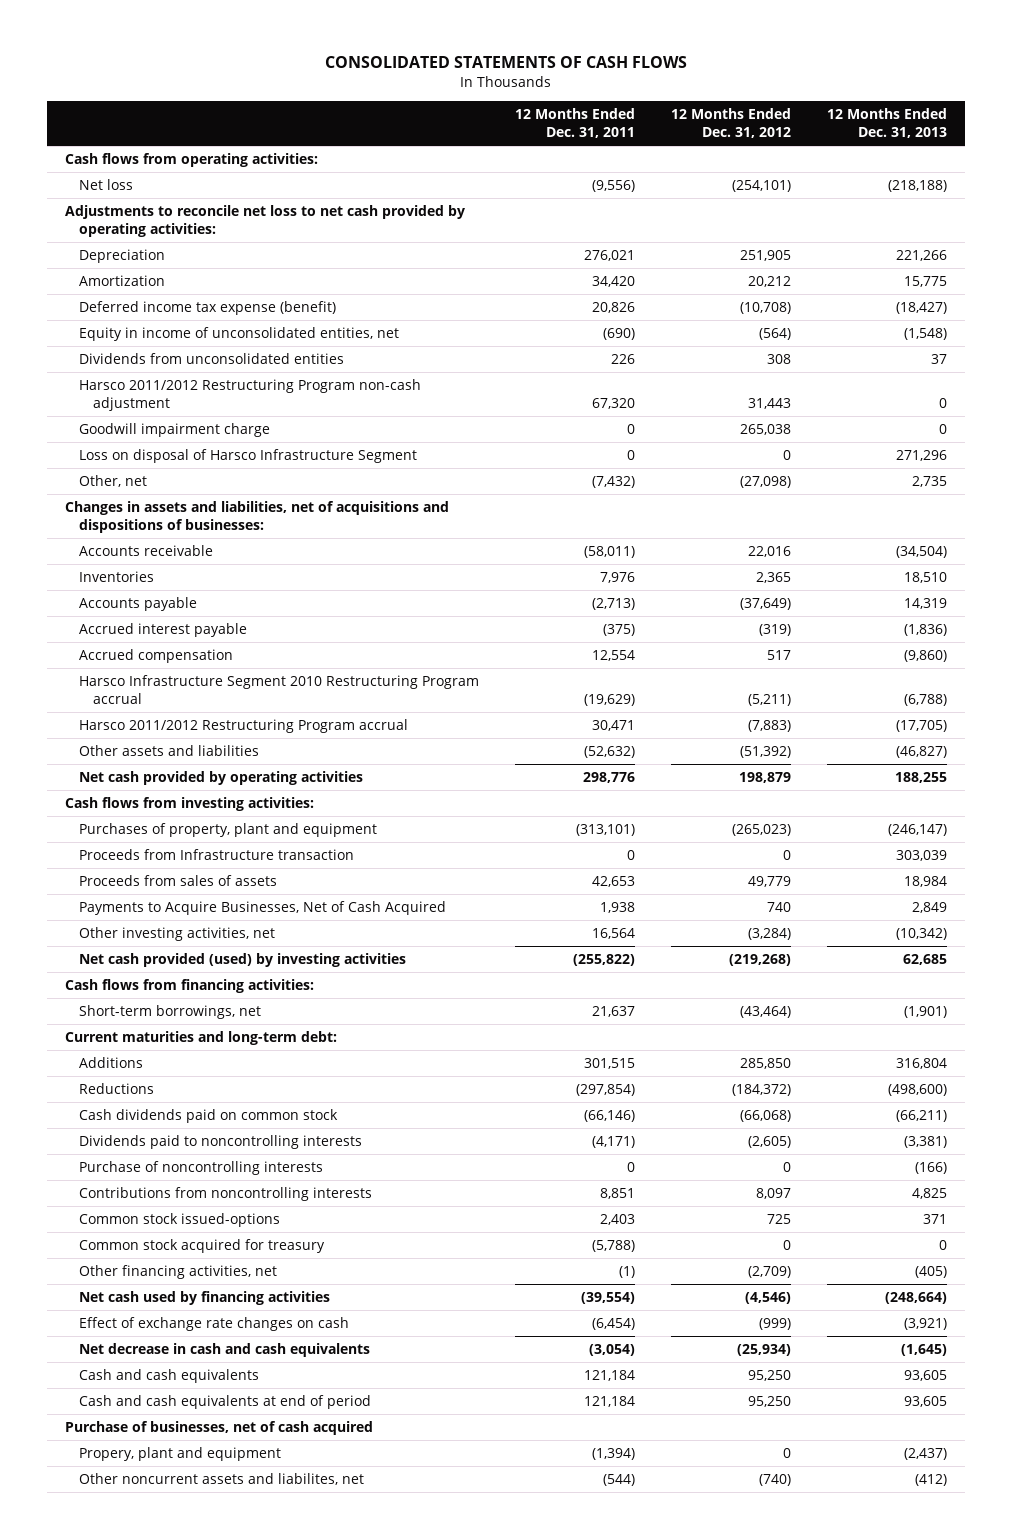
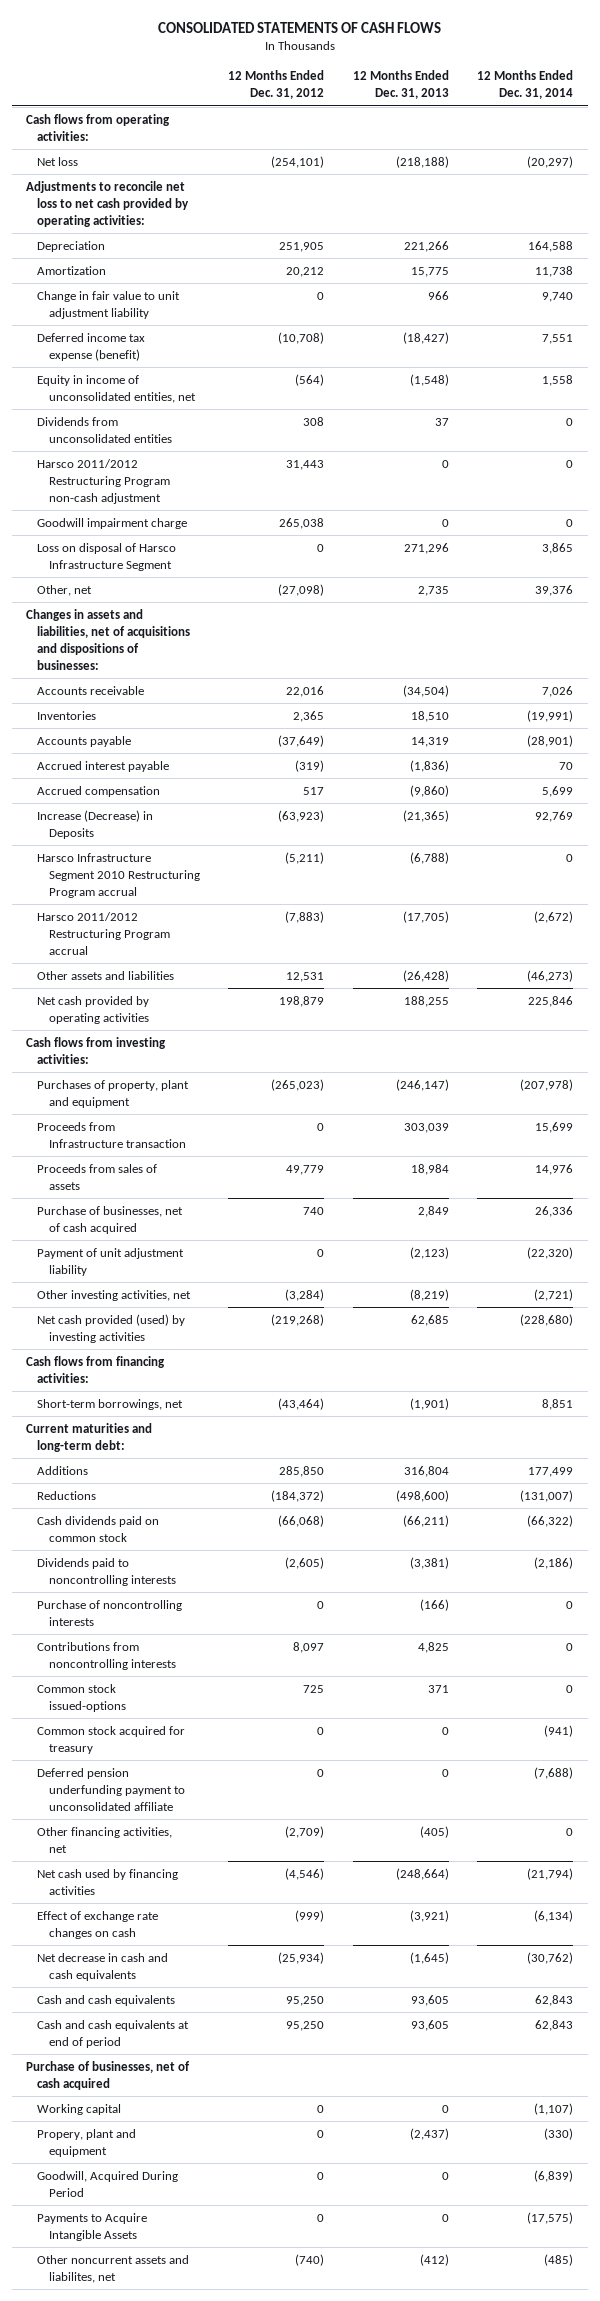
- | 12 Months Ended Dec. 31, 2011 | 12 Months Ended Dec. 31, 2012 | 12 Months Ended Dec. 31, 2013
+ | 12 Months Ended Dec. 31, 2012 | 12 Months Ended Dec. 31, 2013 | 12 Months Ended Dec. 31, 2014
+ Change in fair value to unit adjustment liability | 0 | 966 | 9,740
+ Increase (Decrease) in Deposits | (63,923) | (21,365) | 92,769
- Other assets and liabilities | (52,632) | (51,392) | (46,827)
+ Other assets and liabilities | 12,531 | (26,428) | (46,273)
- Payments to Acquire Businesses, Net of Cash Acquired | 1,938 | 740 | 2,849
- Other investing activities, net | 16,564 | (3,284) | (10,342)
+ Purchase of businesses, net of cash acquired | 740 | 2,849 | 26,336
+ Payment of unit adjustment liability | 0 | (2,123) | (22,320)
+ Other investing activities, net | (3,284) | (8,219) | (2,721)
+ Deferred pension underfunding payment to unconsolidated affiliate | 0 | 0 | (7,688)
+ Working capital | 0 | 0 | (1,107)
+ Goodwill, Acquired During Period | 0 | 0 | (6,839)
+ Payments to Acquire Intangible Assets | 0 | 0 | (17,575)

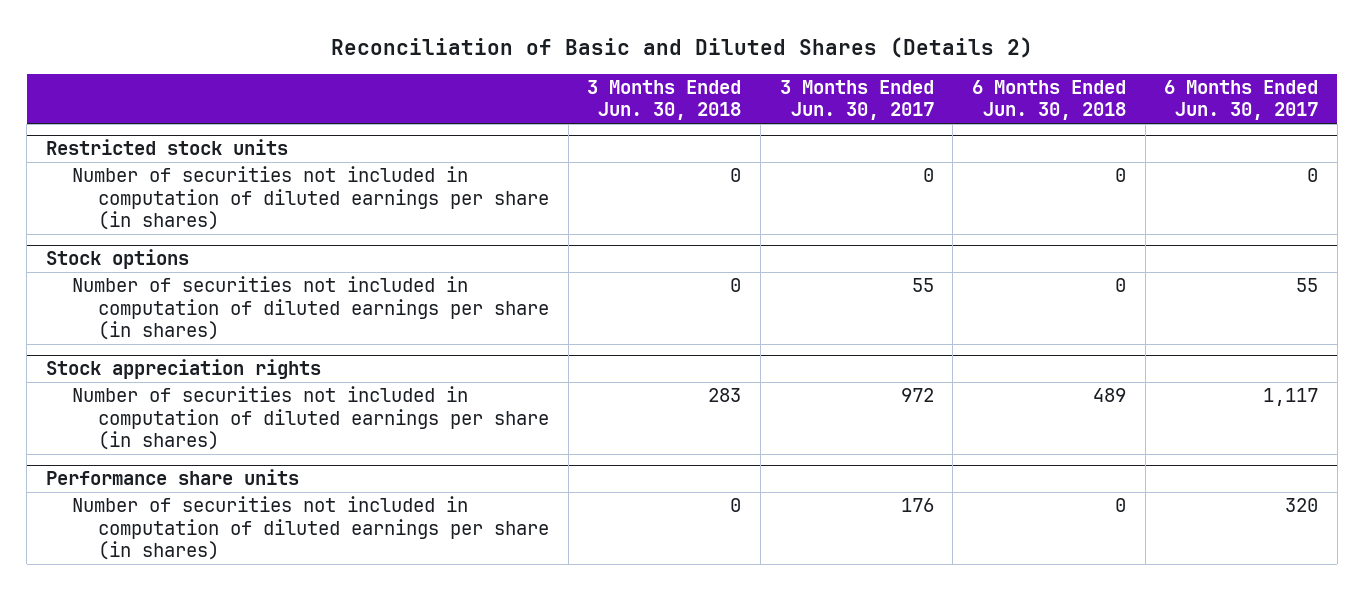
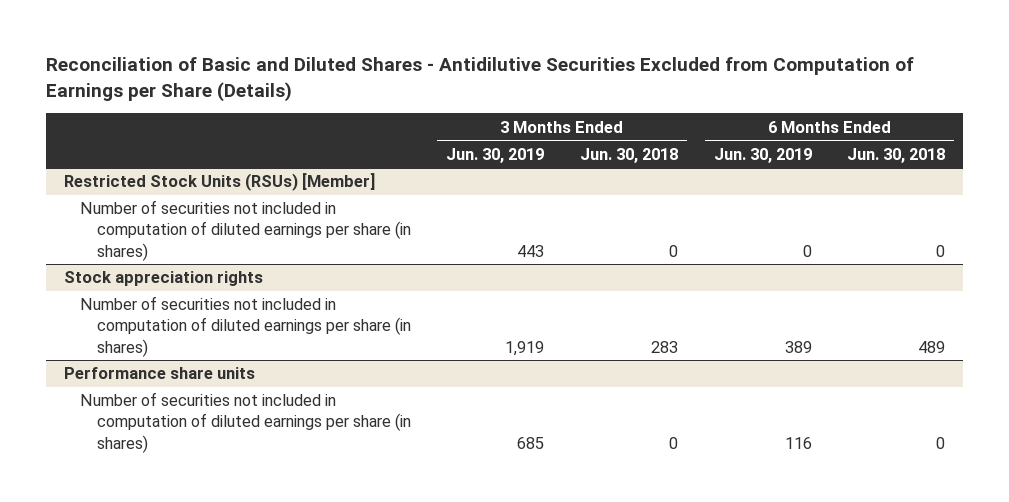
- Reconciliation of Basic and Diluted Shares (Details 2)
+ Reconciliation of Basic and Diluted Shares - Antidilutive Securities Excluded from Computation of Earnings per Share (Details)
- | 3 Months Ended Jun. 30, 2018 | 3 Months Ended Jun. 30, 2017 | 6 Months Ended Jun. 30, 2018 | 6 Months Ended Jun. 30, 2017
+ | 3 Months Ended Jun. 30, 2019 | 3 Months Ended Jun. 30, 2018 | 6 Months Ended Jun. 30, 2019 | 6 Months Ended Jun. 30, 2018
- Restricted stock units
- Number of securities not included in computation of diluted earnings per share (in shares) | 0 | 0 | 0 | 0
- Stock options
+ Restricted Stock Units (RSUs) [Member]

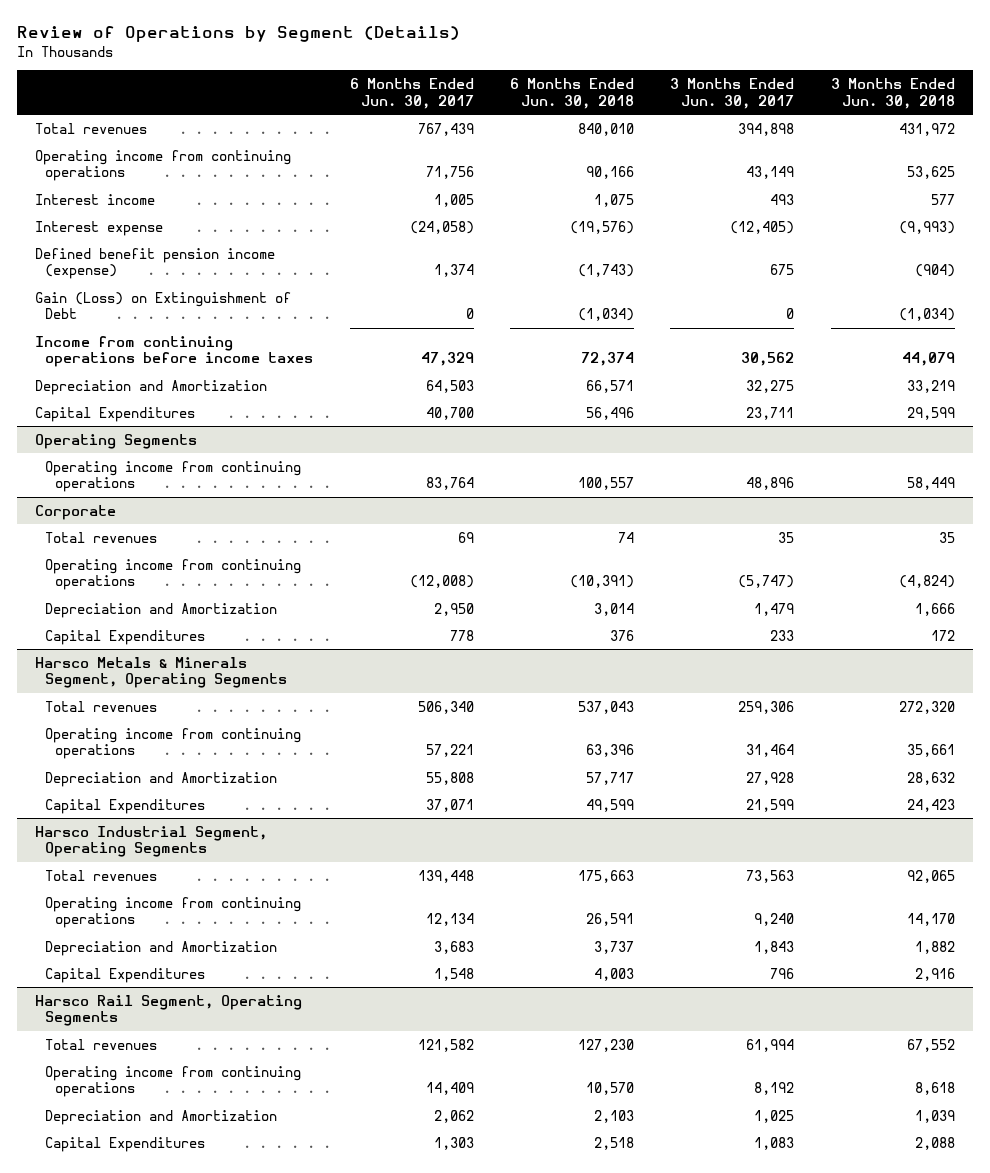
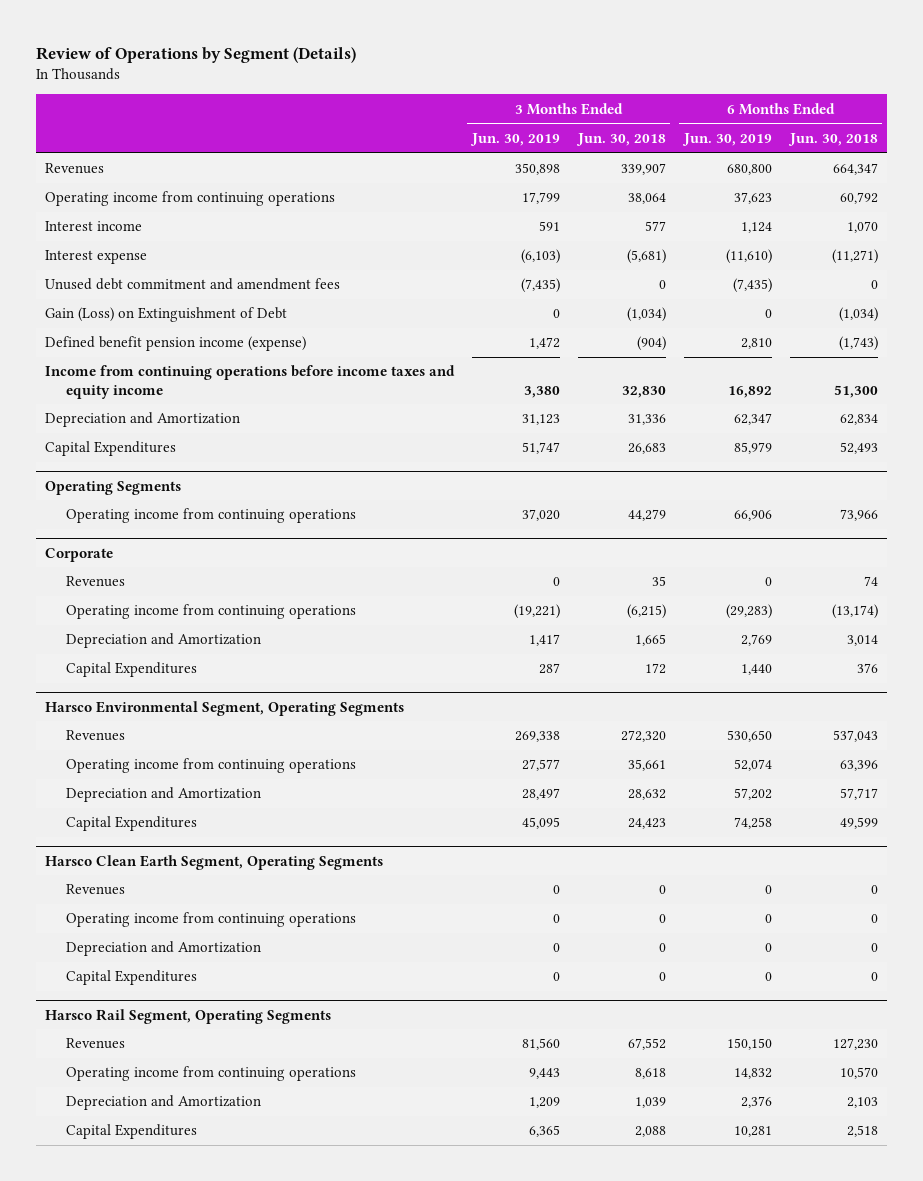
- | 6 Months Ended Jun. 30, 2017 | 6 Months Ended Jun. 30, 2018 | 3 Months Ended Jun. 30, 2017 | 3 Months Ended Jun. 30, 2018
+ | 3 Months Ended Jun. 30, 2019 | 3 Months Ended Jun. 30, 2018 | 6 Months Ended Jun. 30, 2019 | 6 Months Ended Jun. 30, 2018
- Total revenues | 767,439 | 840,010 | 394,898 | 431,972
- Operating income from continuing operations | 71,756 | 90,166 | 43,149 | 53,625
- Interest income | 1,005 | 1,075 | 493 | 577
- Interest expense | (24,058) | (19,576) | (12,405) | (9,993)
+ Revenues | 350,898 | 339,907 | 680,800 | 664,347
+ Operating income from continuing operations | 17,799 | 38,064 | 37,623 | 60,792
+ Interest income | 591 | 577 | 1,124 | 1,070
+ Interest expense | (6,103) | (5,681) | (11,610) | (11,271)
+ Unused debt commitment and amendment fees | (7,435) | 0 | (7,435) | 0
- Income from continuing operations before income taxes | 47,329 | 72,374 | 30,562 | 44,079
- Depreciation and Amortization | 64,503 | 66,571 | 32,275 | 33,219
- Capital Expenditures | 40,700 | 56,496 | 23,711 | 29,599
moved down: Defined benefit pension income (expense) | 1,472 | (904) | 2,810 | (1,743)
+ Income from continuing operations before income taxes and equity income | 3,380 | 32,830 | 16,892 | 51,300
+ Depreciation and Amortization | 31,123 | 31,336 | 62,347 | 62,834
+ Capital Expenditures | 51,747 | 26,683 | 85,979 | 52,493
@ Operating Segments
- Operating income from continuing operations | 83,764 | 100,557 | 48,896 | 58,449
+ Operating income from continuing operations | 37,020 | 44,279 | 66,906 | 73,966
@ Corporate
- Total revenues | 69 | 74 | 35 | 35
- Operating income from continuing operations | (12,008) | (10,391) | (5,747) | (4,824)
- Depreciation and Amortization | 2,950 | 3,014 | 1,479 | 1,666
+ Revenues | 0 | 35 | 0 | 74
+ Operating income from continuing operations | (19,221) | (6,215) | (29,283) | (13,174)
+ Depreciation and Amortization | 1,417 | 1,665 | 2,769 | 3,014
- Harsco Metals & Minerals Segment, Operating Segments
- Total revenues | 506,340 | 537,043 | 259,306 | 272,320
+ Harsco Environmental Segment, Operating Segments
+ Revenues | 269,338 | 272,320 | 530,650 | 537,043
- Harsco Industrial Segment, Operating Segments
- Total revenues | 139,448 | 175,663 | 73,563 | 92,065
- Operating income from continuing operations | 12,134 | 26,591 | 9,240 | 14,170
- Depreciation and Amortization | 3,683 | 3,737 | 1,843 | 1,882
- Capital Expenditures | 1,548 | 4,003 | 796 | 2,916
+ Harsco Clean Earth Segment, Operating Segments
+ Revenues | 0 | 0 | 0 | 0
+ Operating income from continuing operations | 0 | 0 | 0 | 0
+ Depreciation and Amortization | 0 | 0 | 0 | 0
+ Capital Expenditures | 0 | 0 | 0 | 0
@ Harsco Rail Segment, Operating Segments
- Total revenues | 121,582 | 127,230 | 61,994 | 67,552
+ Revenues | 81,560 | 67,552 | 150,150 | 127,230

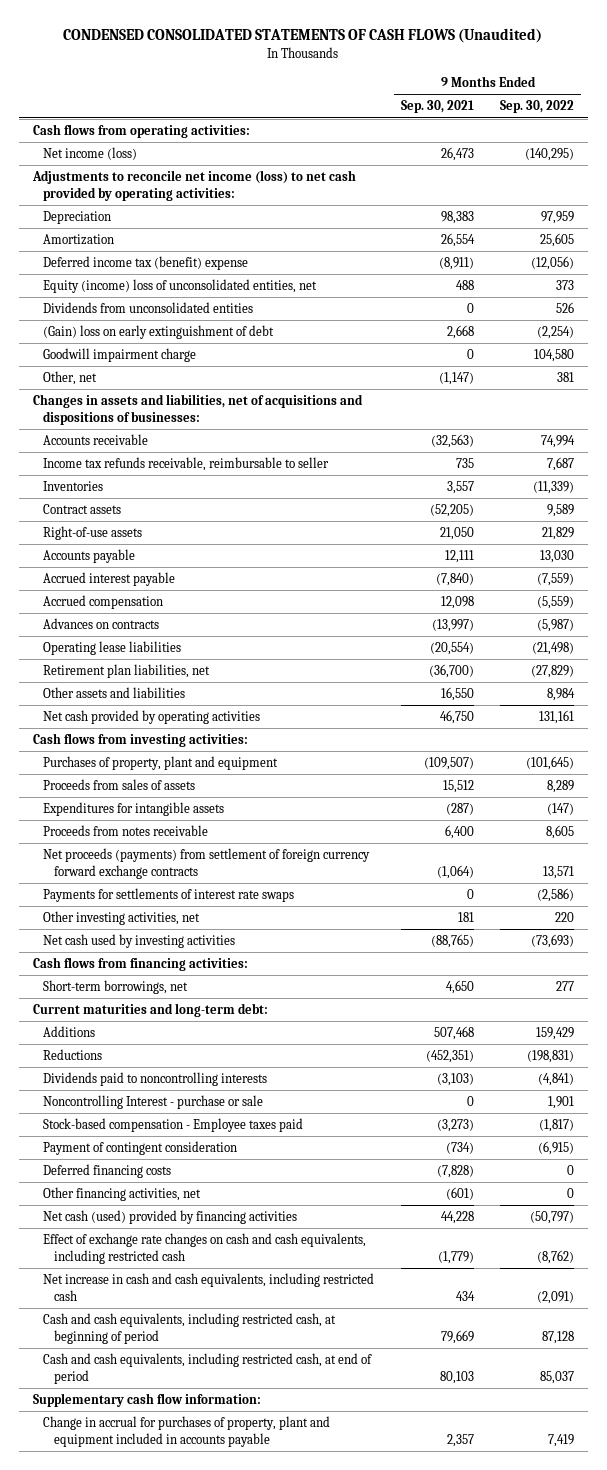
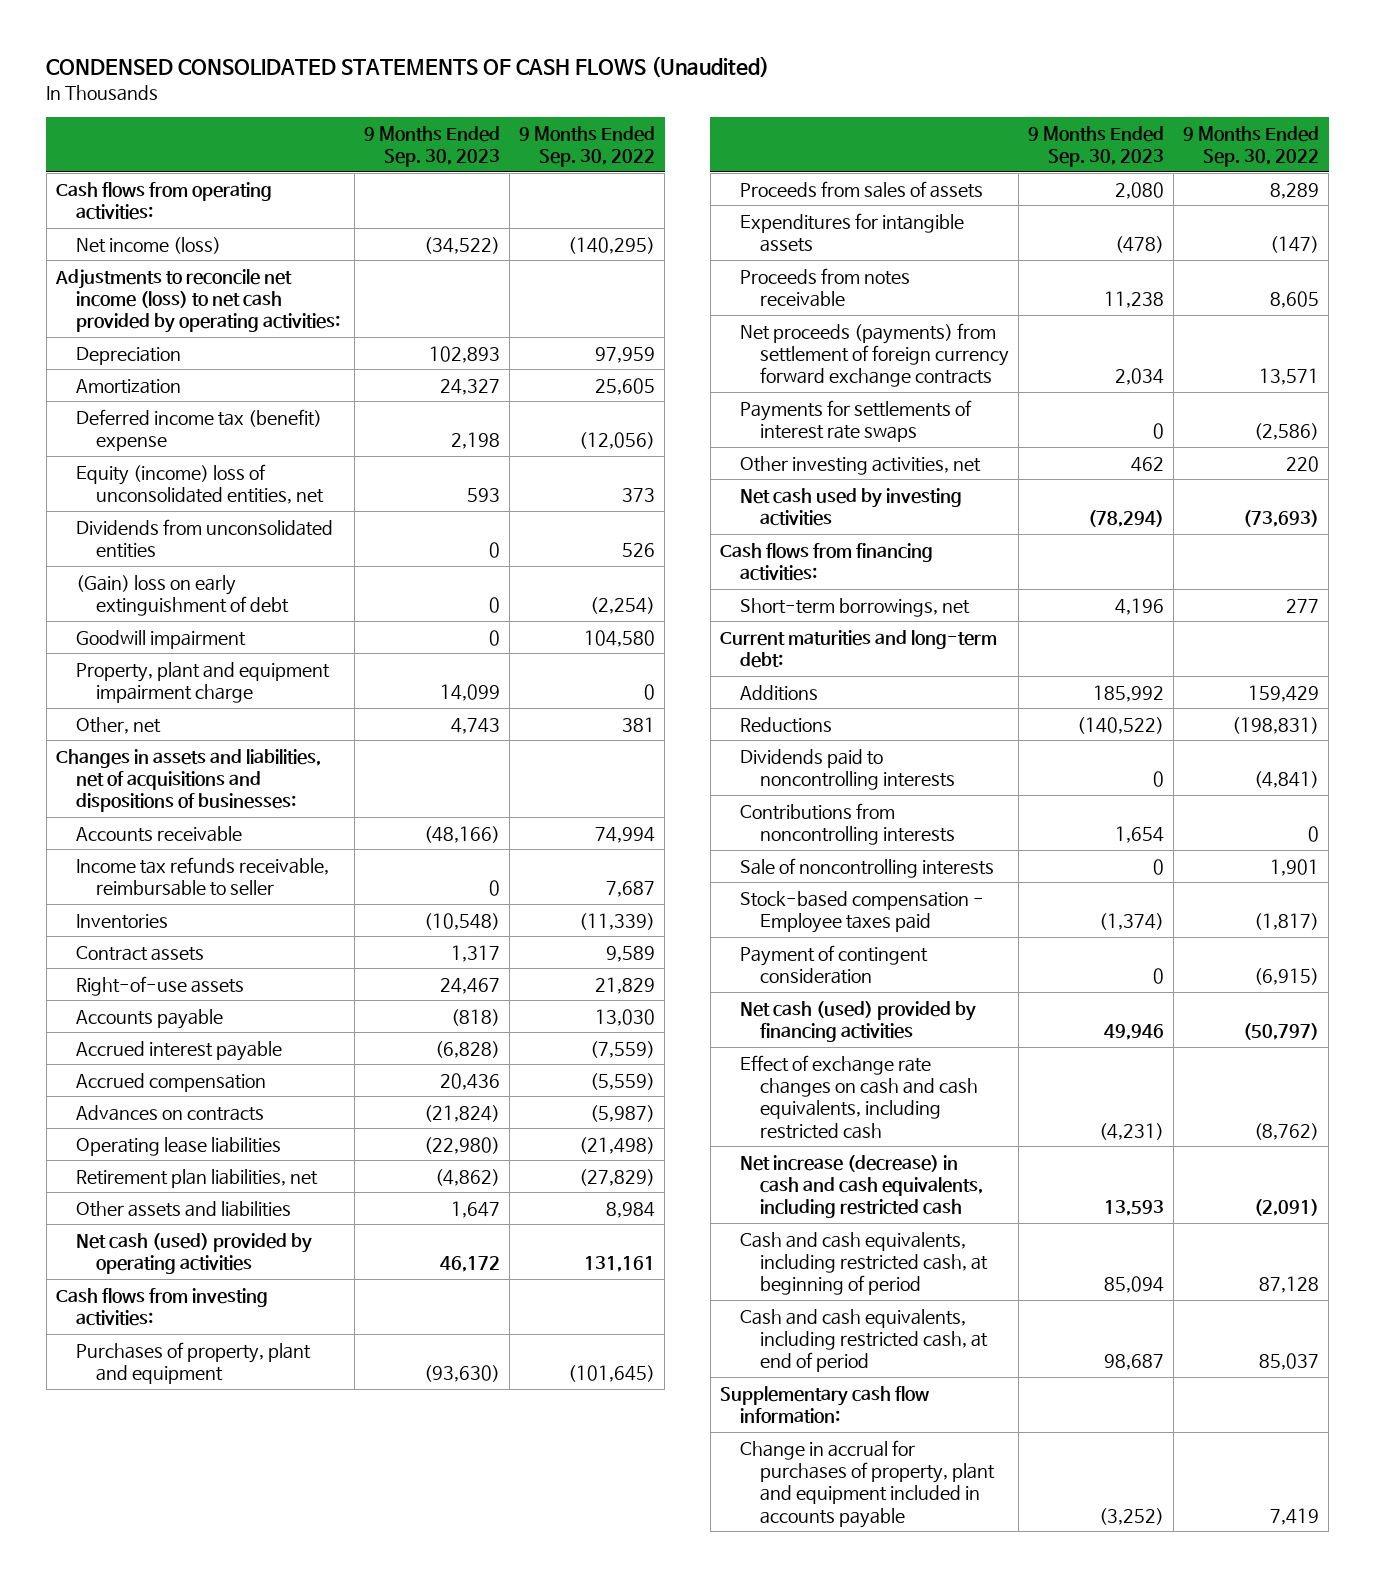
- | 9 Months Ended Sep. 30, 2021 | 9 Months Ended Sep. 30, 2022
+ | 9 Months Ended Sep. 30, 2023 | 9 Months Ended Sep. 30, 2022
- Goodwill impairment charge | 0 | 104,580
+ Goodwill impairment | 0 | 104,580
+ Property, plant and equipment impairment charge | 14,099 | 0
- Net cash provided by operating activities | 46,750 | 131,161
+ Net cash (used) provided by operating activities | 46,172 | 131,161
- Noncontrolling Interest - purchase or sale | 0 | 1,901
+ Contributions from noncontrolling interests | 1,654 | 0
+ Sale of noncontrolling interests | 0 | 1,901
- Deferred financing costs | (7,828) | 0
- Other financing activities, net | (601) | 0
- Net increase in cash and cash equivalents, including restricted cash | 434 | (2,091)
+ Net increase (decrease) in cash and cash equivalents, including restricted cash | 13,593 | (2,091)

